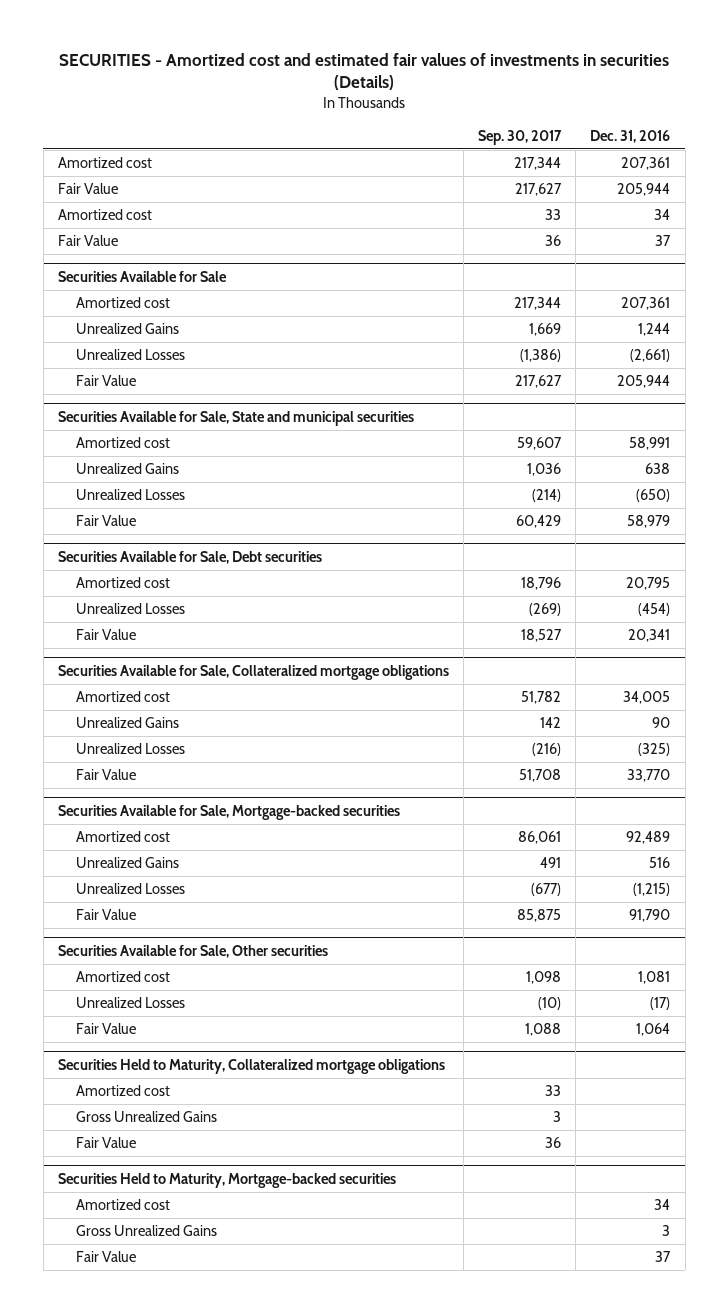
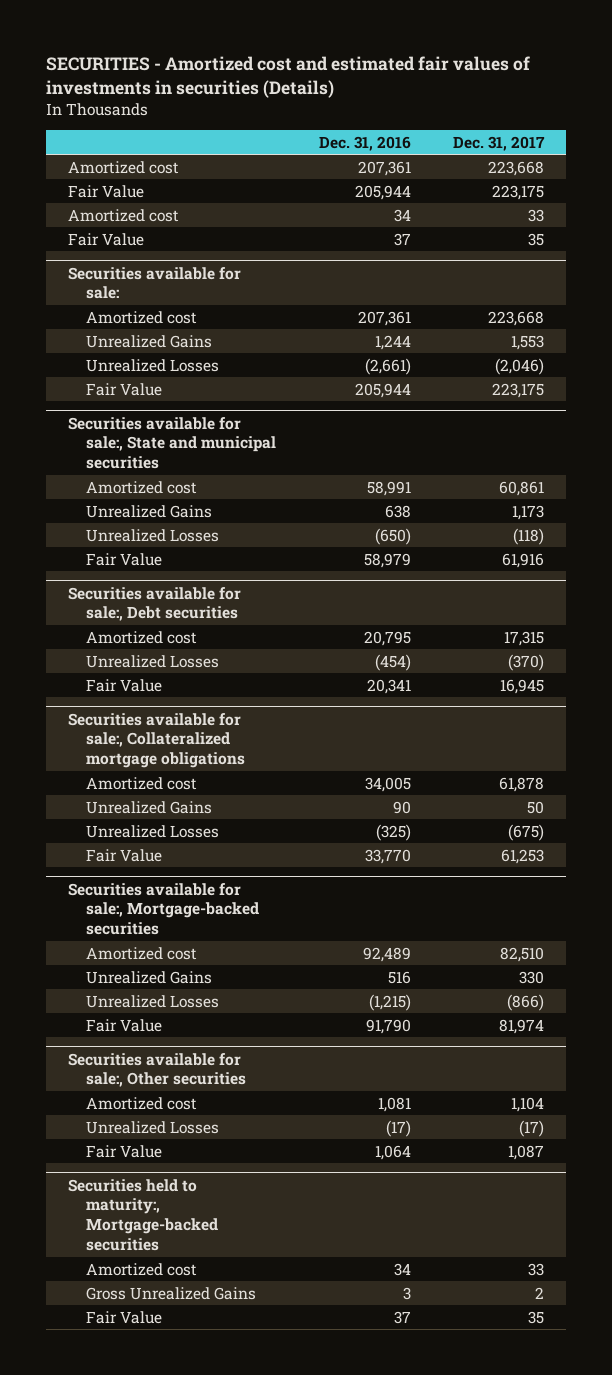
- | Sep. 30, 2017 | Dec. 31, 2016
+ | Dec. 31, 2016 | Dec. 31, 2017
- Securities Available for Sale
+ Securities available for sale:
- Securities Available for Sale, State and municipal securities
+ Securities available for sale:, State and municipal securities
- Securities Available for Sale, Debt securities
+ Securities available for sale:, Debt securities
- Securities Available for Sale, Collateralized mortgage obligations
+ Securities available for sale:, Collateralized mortgage obligations
- Securities Available for Sale, Mortgage-backed securities
+ Securities available for sale:, Mortgage-backed securities
- Securities Available for Sale, Other securities
+ Securities available for sale:, Other securities
- Securities Held to Maturity, Collateralized mortgage obligations
- Amortized cost | 33 |
- Gross Unrealized Gains | 3 |
- Fair Value | 36 |
- Securities Held to Maturity, Mortgage-backed securities
+ Securities held to maturity:, Mortgage-backed securities

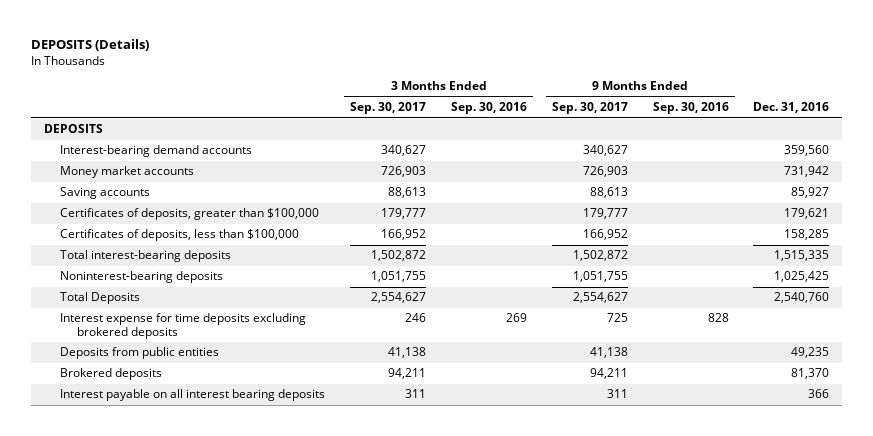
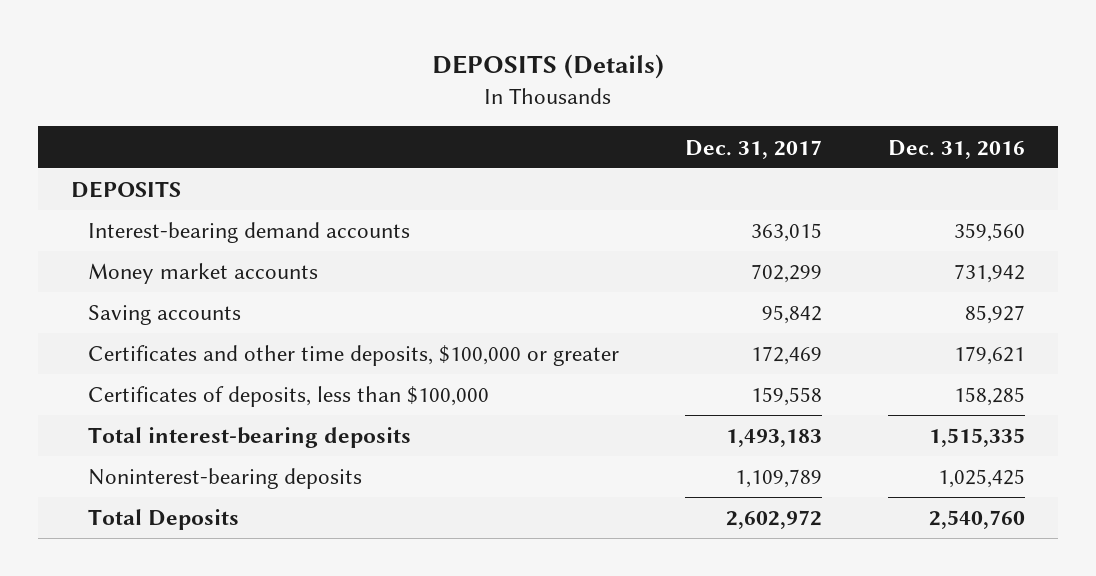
- | 3 Months Ended Sep. 30, 2017 | 3 Months Ended Sep. 30, 2016 | 9 Months Ended Sep. 30, 2017 | 9 Months Ended Sep. 30, 2016 | Dec. 31, 2016
+ | Dec. 31, 2017 | Dec. 31, 2016
- Certificates of deposits, greater than $100,000 | 179,777 | | 179,777 | | 179,621
+ Certificates and other time deposits, $100,000 or greater | 172,469 | 179,621
- Interest expense for time deposits excluding brokered deposits | 246 | 269 | 725 | 828 |
- Deposits from public entities | 41,138 | | 41,138 | | 49,235
- Brokered deposits | 94,211 | | 94,211 | | 81,370
- Interest payable on all interest bearing deposits | 311 | | 311 | | 366

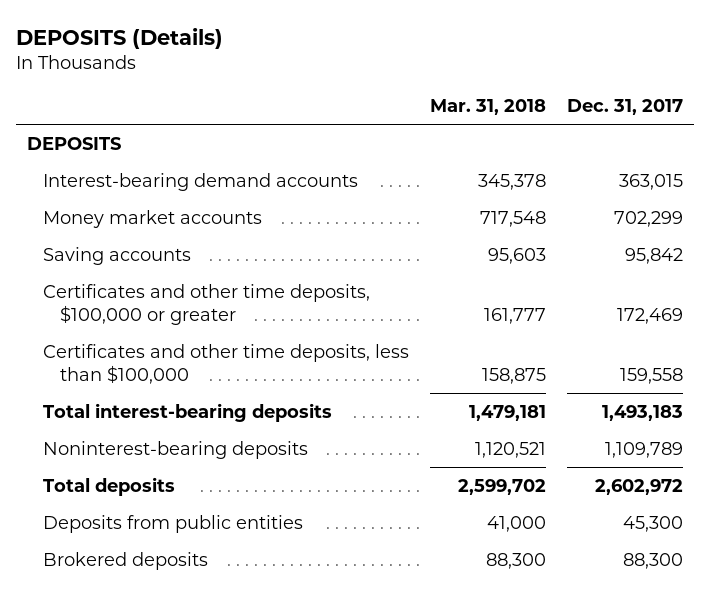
- | Dec. 31, 2017 | Dec. 31, 2016
+ | Mar. 31, 2018 | Dec. 31, 2017
- Certificates of deposits, less than $100,000 | 159,558 | 158,285
+ Certificates and other time deposits, less than $100,000 | 158,875 | 159,558
- Total Deposits | 2,602,972 | 2,540,760
+ Total deposits | 2,599,702 | 2,602,972
+ Deposits from public entities | 41,000 | 45,300
+ Brokered deposits | 88,300 | 88,300

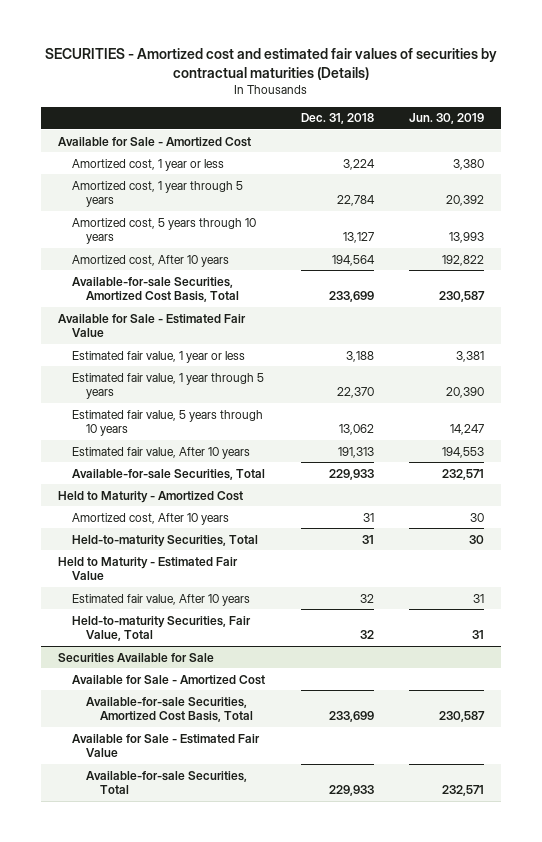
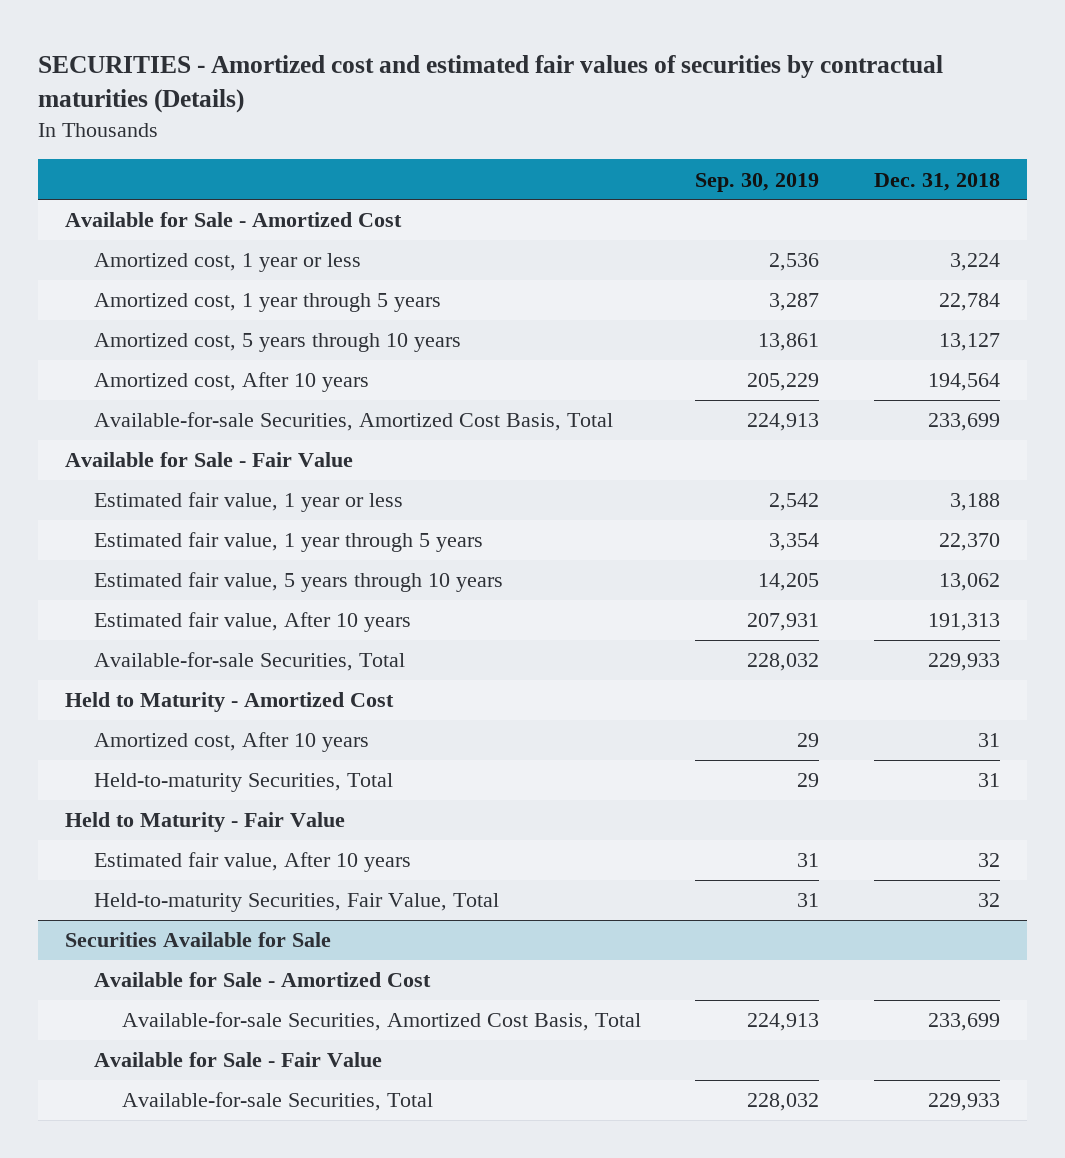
- | Dec. 31, 2018 | Jun. 30, 2019
+ | Sep. 30, 2019 | Dec. 31, 2018
- Available for Sale - Estimated Fair Value
+ Available for Sale - Fair Value
- Held to Maturity - Estimated Fair Value
+ Held to Maturity - Fair Value
@ Securities Available for Sale
- Available for Sale - Estimated Fair Value
+ Available for Sale - Fair Value

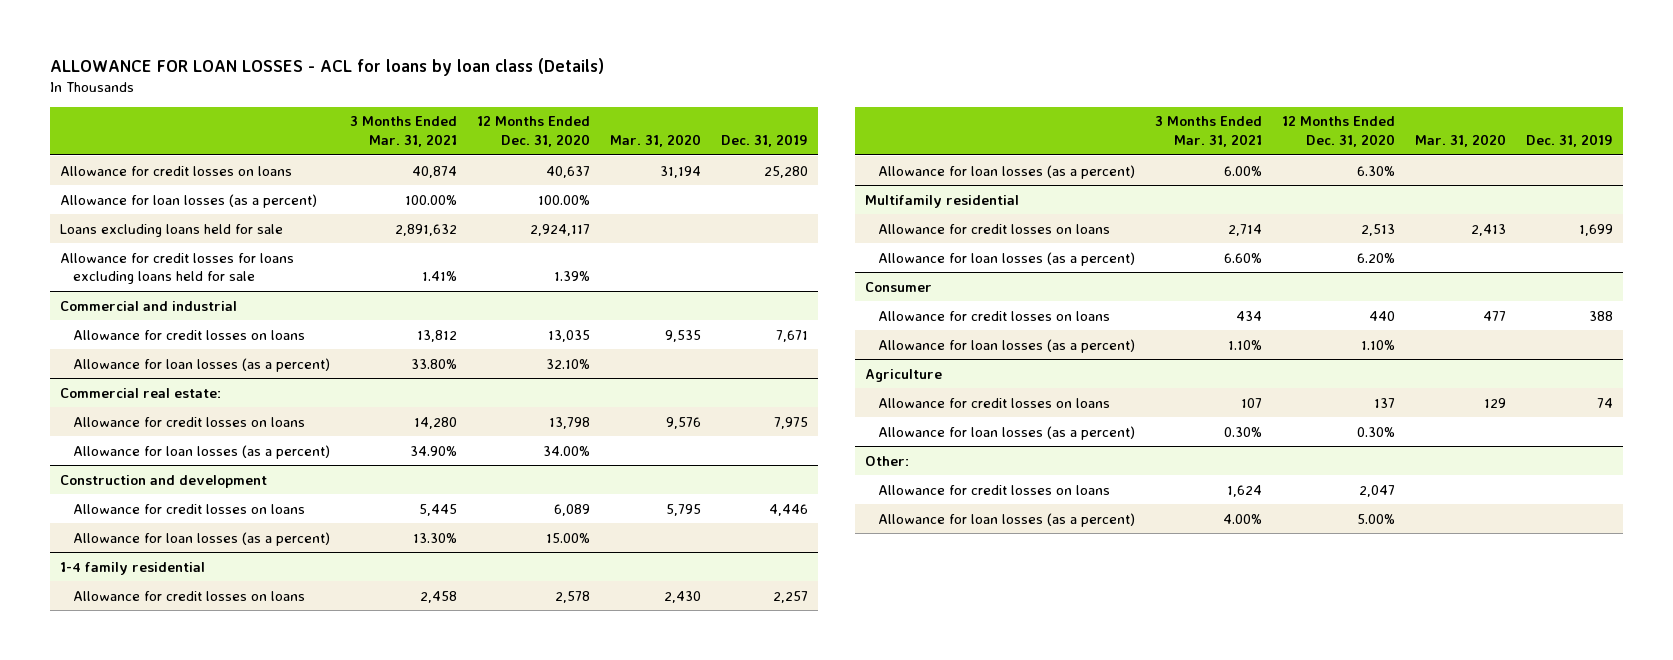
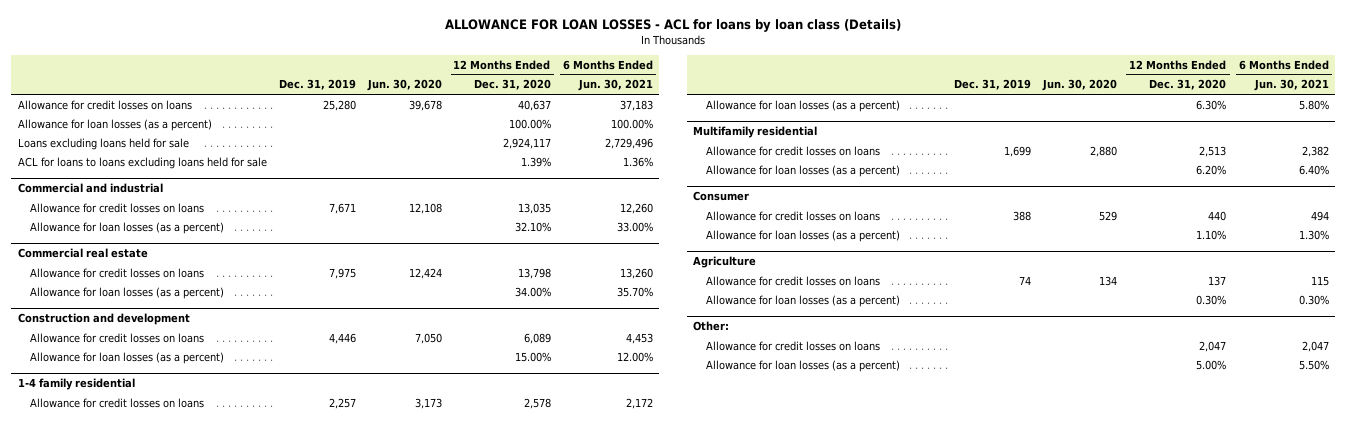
- | 3 Months Ended Mar. 31, 2021 | 12 Months Ended Dec. 31, 2020 | Mar. 31, 2020 | Dec. 31, 2019
+ | Dec. 31, 2019 | Jun. 30, 2020 | 12 Months Ended Dec. 31, 2020 | 6 Months Ended Jun. 30, 2021
- Allowance for credit losses for loans excluding loans held for sale | 1.41% | 1.39% | |
+ ACL for loans to loans excluding loans held for sale | | | 1.39% | 1.36%
- Commercial real estate:
+ Commercial real estate

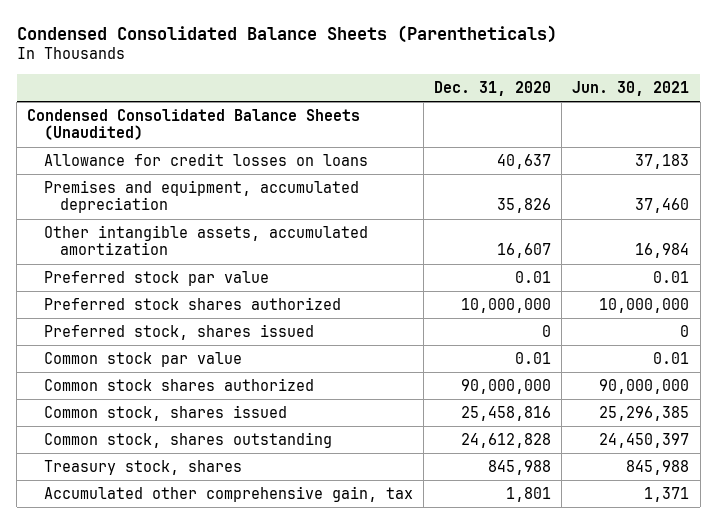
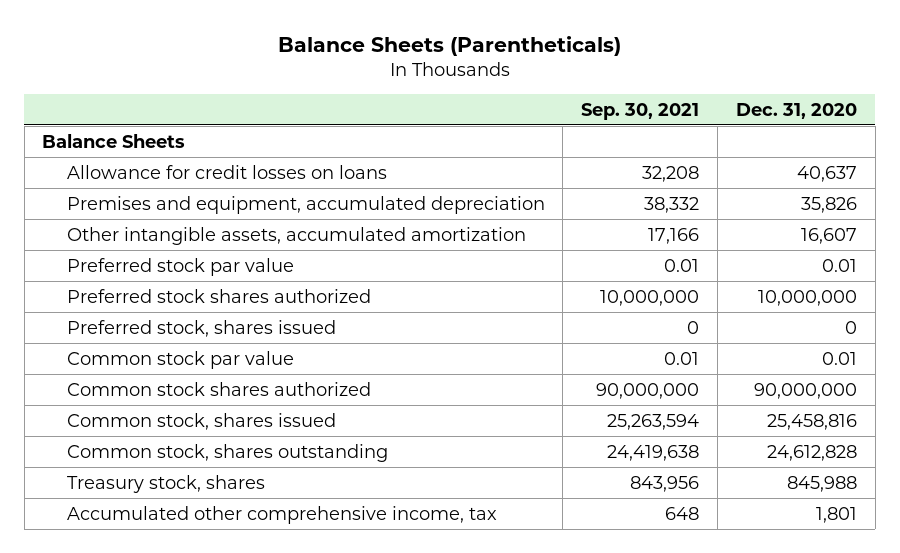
- Condensed Consolidated Balance Sheets (Parentheticals)
+ Balance Sheets (Parentheticals)
- | Dec. 31, 2020 | Jun. 30, 2021
+ | Sep. 30, 2021 | Dec. 31, 2020
- Condensed Consolidated Balance Sheets (Unaudited)
+ Balance Sheets
- Accumulated other comprehensive gain, tax | 1,801 | 1,371
+ Accumulated other comprehensive income, tax | 648 | 1,801

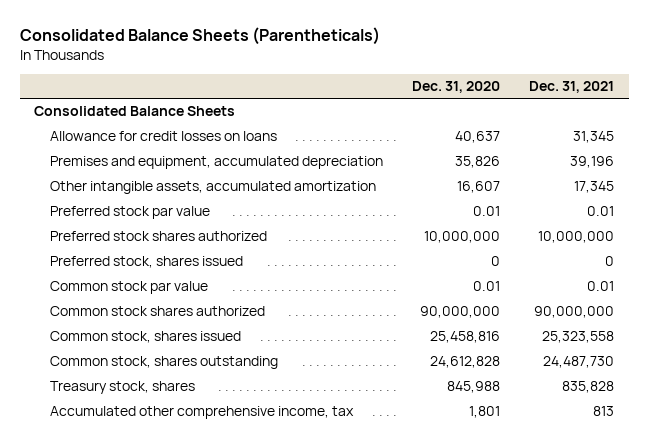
- Balance Sheets (Parentheticals)
+ Consolidated Balance Sheets (Parentheticals)
- | Sep. 30, 2021 | Dec. 31, 2020
+ | Dec. 31, 2020 | Dec. 31, 2021
- Balance Sheets
+ Consolidated Balance Sheets

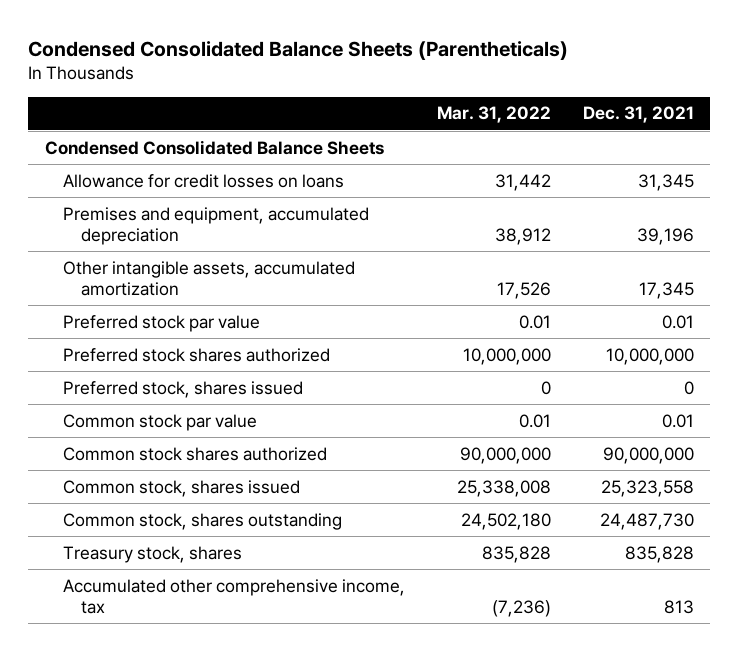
- Consolidated Balance Sheets (Parentheticals)
+ Condensed Consolidated Balance Sheets (Parentheticals)
- | Dec. 31, 2020 | Dec. 31, 2021
+ | Mar. 31, 2022 | Dec. 31, 2021
- Consolidated Balance Sheets
+ Condensed Consolidated Balance Sheets

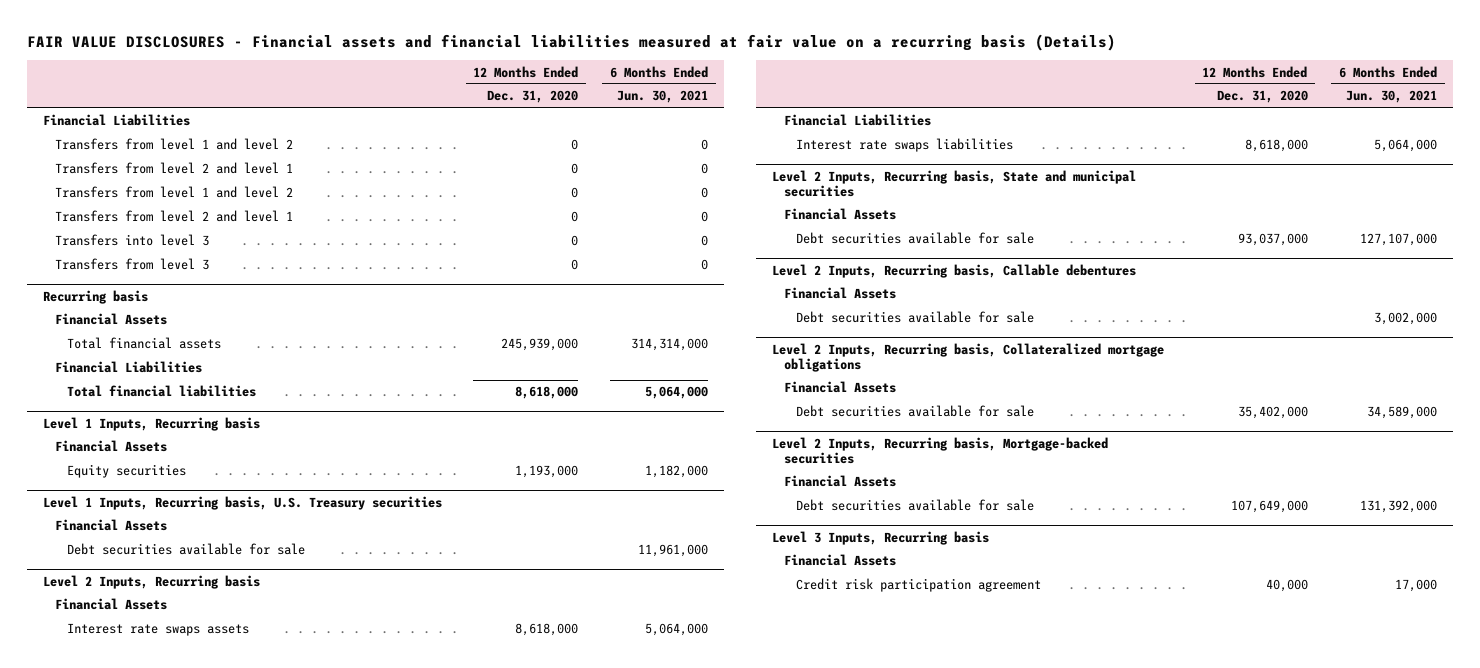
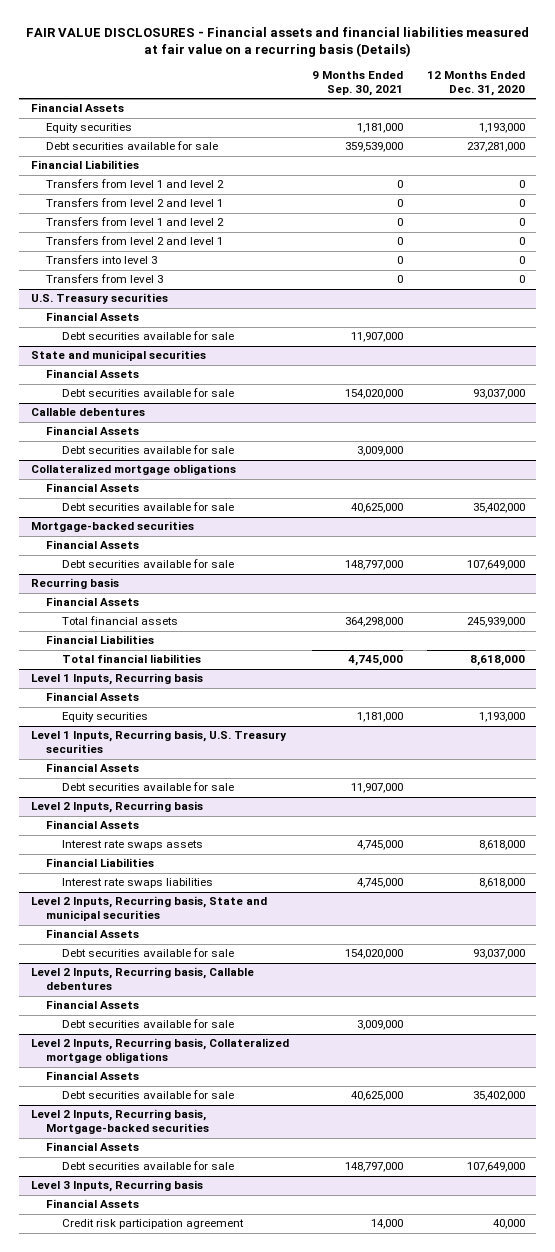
- | 12 Months Ended Dec. 31, 2020 | 6 Months Ended Jun. 30, 2021
+ | 9 Months Ended Sep. 30, 2021 | 12 Months Ended Dec. 31, 2020
+ Financial Assets
+ Equity securities | 1,181,000 | 1,193,000
+ Debt securities available for sale | 359,539,000 | 237,281,000
+ U.S. Treasury securities
+ Financial Assets
+ Debt securities available for sale | 11,907,000 |
+ State and municipal securities
+ Financial Assets
+ Debt securities available for sale | 154,020,000 | 93,037,000
+ Callable debentures
+ Financial Assets
+ Debt securities available for sale | 3,009,000 |
+ Collateralized mortgage obligations
+ Financial Assets
+ Debt securities available for sale | 40,625,000 | 35,402,000
+ Mortgage-backed securities
+ Financial Assets
+ Debt securities available for sale | 148,797,000 | 107,649,000

